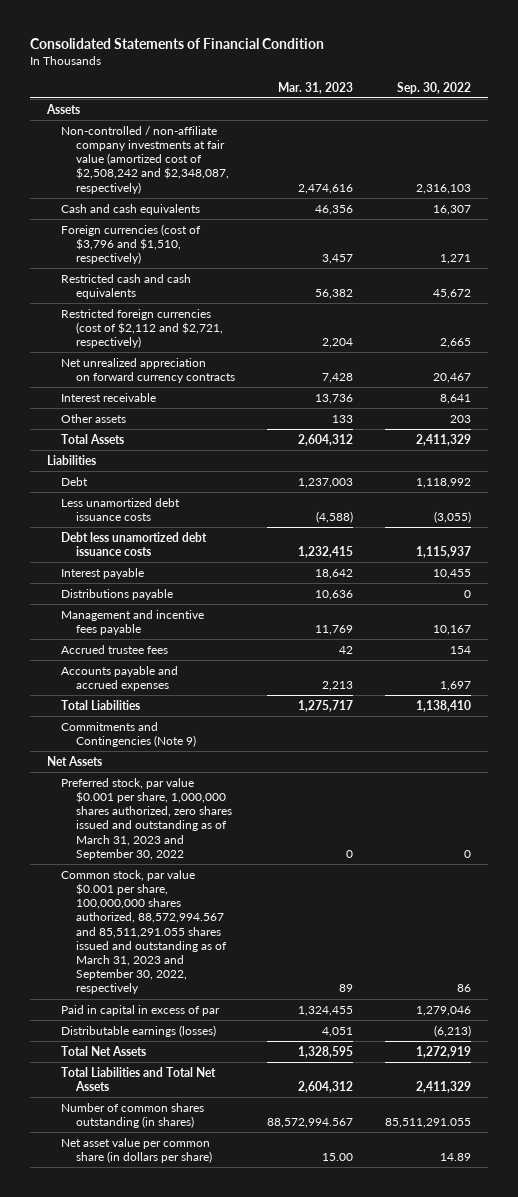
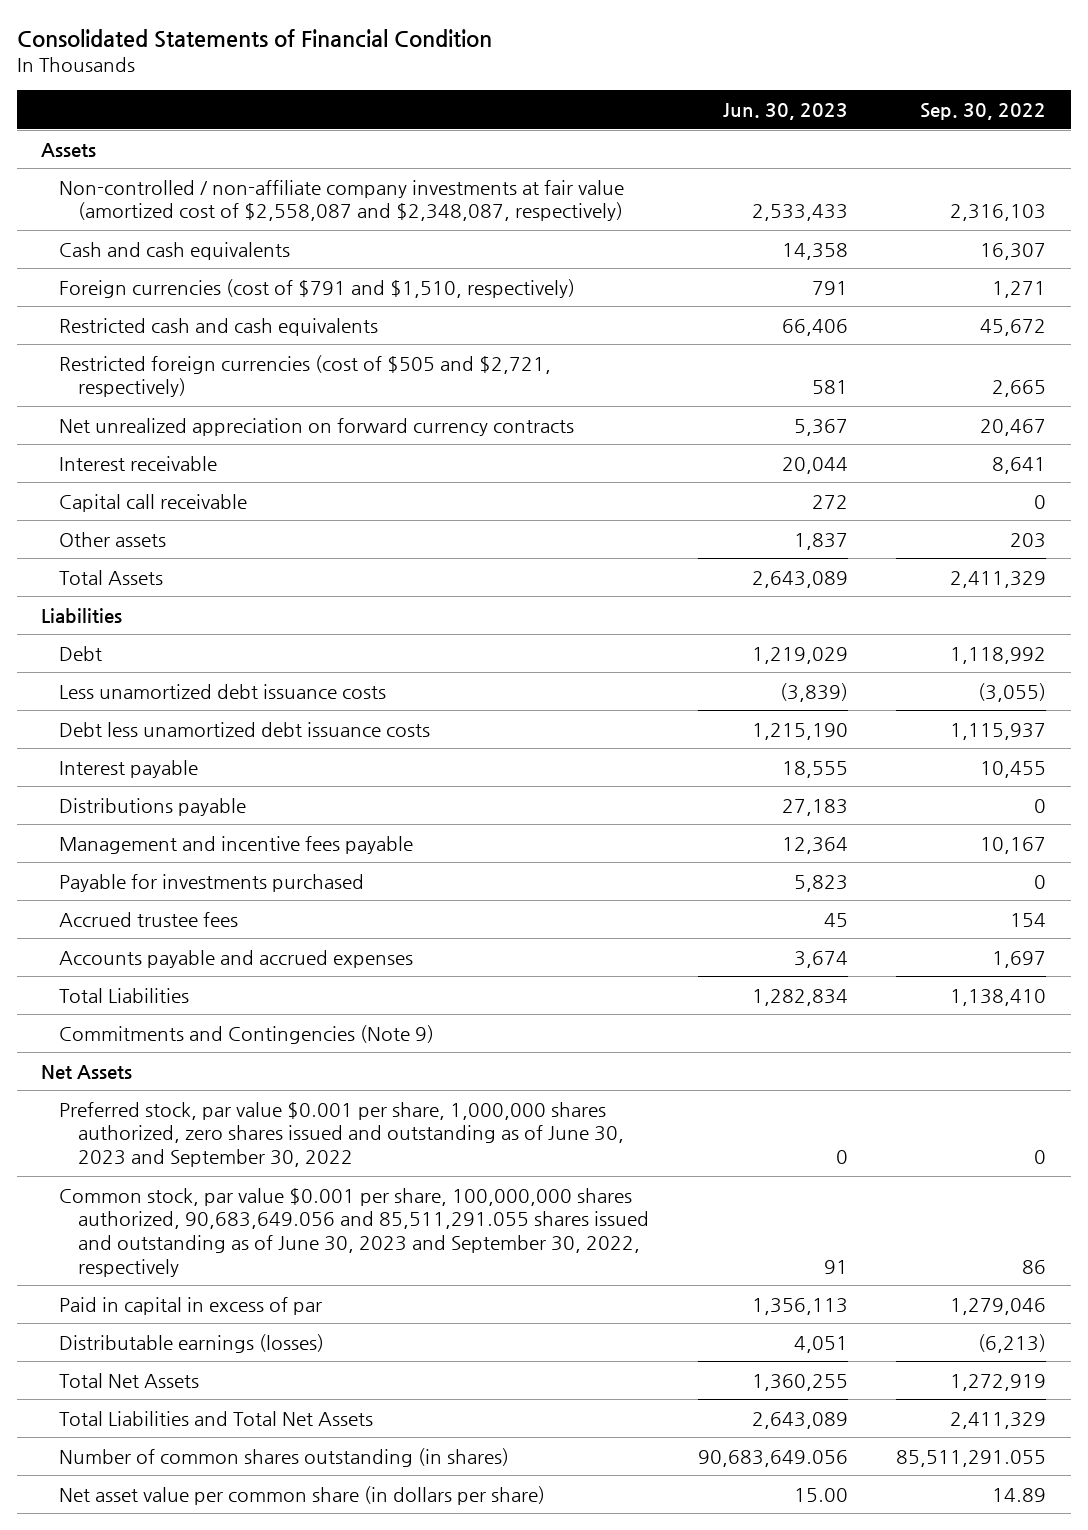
- | Mar. 31, 2023 | Sep. 30, 2022
+ | Jun. 30, 2023 | Sep. 30, 2022
- Non-controlled / non-affiliate company investments at fair value (amortized cost of $2,508,242 and $2,348,087, respectively) | 2,474,616 | 2,316,103
+ Non-controlled / non-affiliate company investments at fair value (amortized cost of $2,558,087 and $2,348,087, respectively) | 2,533,433 | 2,316,103
- Foreign currencies (cost of $3,796 and $1,510, respectively) | 3,457 | 1,271
+ Foreign currencies (cost of $791 and $1,510, respectively) | 791 | 1,271
- Restricted foreign currencies (cost of $2,112 and $2,721, respectively) | 2,204 | 2,665
+ Restricted foreign currencies (cost of $505 and $2,721, respectively) | 581 | 2,665
+ Capital call receivable | 272 | 0
+ Payable for investments purchased | 5,823 | 0
- Preferred stock, par value $0.001 per share, 1,000,000 shares authorized, zero shares issued and outstanding as of March 31, 2023 and September 30, 2022 | 0 | 0
- Common stock, par value $0.001 per share, 100,000,000 shares authorized, 88,572,994.567 and 85,511,291.055 shares issued and outstanding as of March 31, 2023 and September 30, 2022, respectively | 89 | 86
+ Preferred stock, par value $0.001 per share, 1,000,000 shares authorized, zero shares issued and outstanding as of June 30, 2023 and September 30, 2022 | 0 | 0
+ Common stock, par value $0.001 per share, 100,000,000 shares authorized, 90,683,649.056 and 85,511,291.055 shares issued and outstanding as of June 30, 2023 and September 30, 2022, respectively | 91 | 86

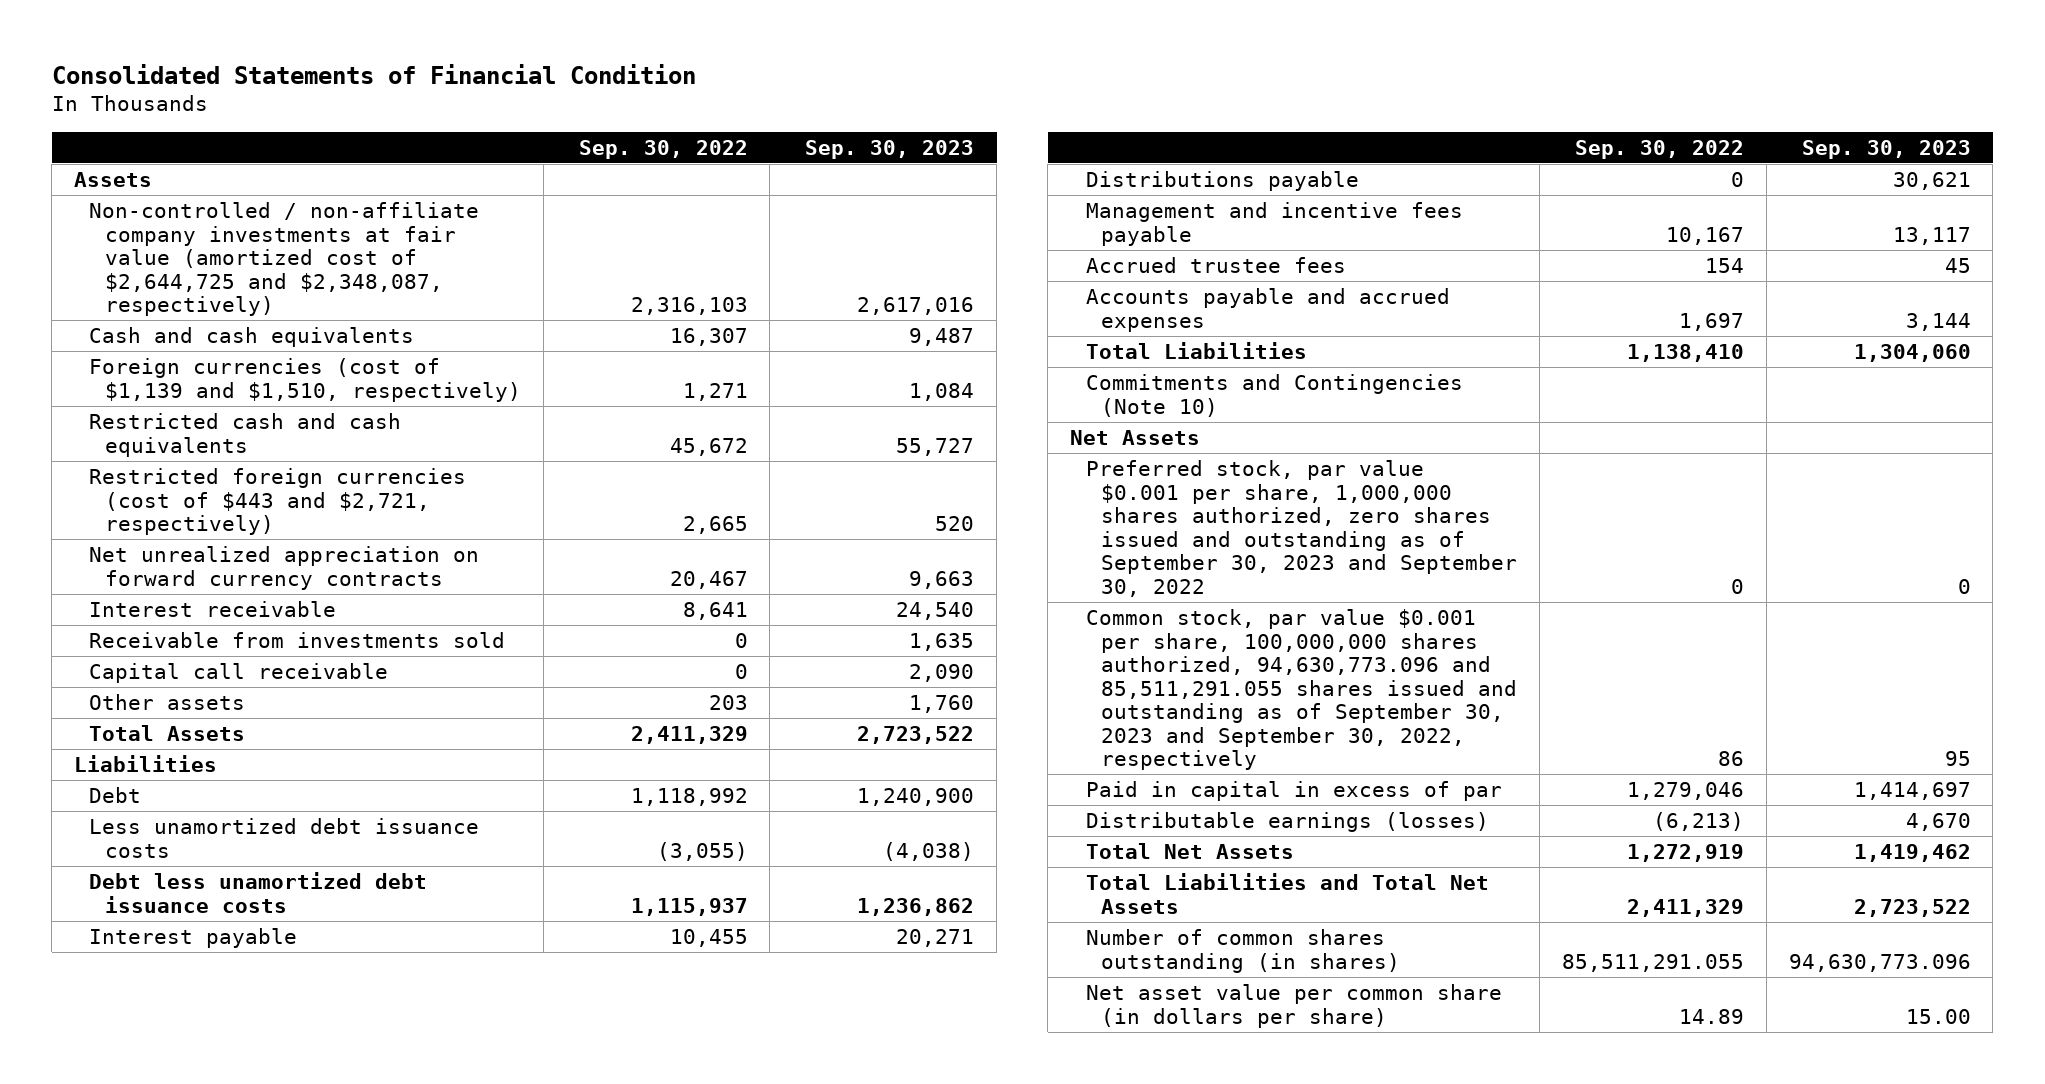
- | Jun. 30, 2023 | Sep. 30, 2022
+ | Sep. 30, 2022 | Sep. 30, 2023
- Non-controlled / non-affiliate company investments at fair value (amortized cost of $2,558,087 and $2,348,087, respectively) | 2,533,433 | 2,316,103
+ Non-controlled / non-affiliate company investments at fair value (amortized cost of $2,644,725 and $2,348,087, respectively) | 2,316,103 | 2,617,016
- Foreign currencies (cost of $791 and $1,510, respectively) | 791 | 1,271
+ Foreign currencies (cost of $1,139 and $1,510, respectively) | 1,271 | 1,084
- Restricted foreign currencies (cost of $505 and $2,721, respectively) | 581 | 2,665
+ Restricted foreign currencies (cost of $443 and $2,721, respectively) | 2,665 | 520
+ Receivable from investments sold | 0 | 1,635
- Payable for investments purchased | 5,823 | 0
- Commitments and Contingencies (Note 9)
+ Commitments and Contingencies (Note 10)
- Preferred stock, par value $0.001 per share, 1,000,000 shares authorized, zero shares issued and outstanding as of June 30, 2023 and September 30, 2022 | 0 | 0
- Common stock, par value $0.001 per share, 100,000,000 shares authorized, 90,683,649.056 and 85,511,291.055 shares issued and outstanding as of June 30, 2023 and September 30, 2022, respectively | 91 | 86
+ Preferred stock, par value $0.001 per share, 1,000,000 shares authorized, zero shares issued and outstanding as of September 30, 2023 and September 30, 2022 | 0 | 0
+ Common stock, par value $0.001 per share, 100,000,000 shares authorized, 94,630,773.096 and 85,511,291.055 shares issued and outstanding as of September 30, 2023 and September 30, 2022, respectively | 86 | 95

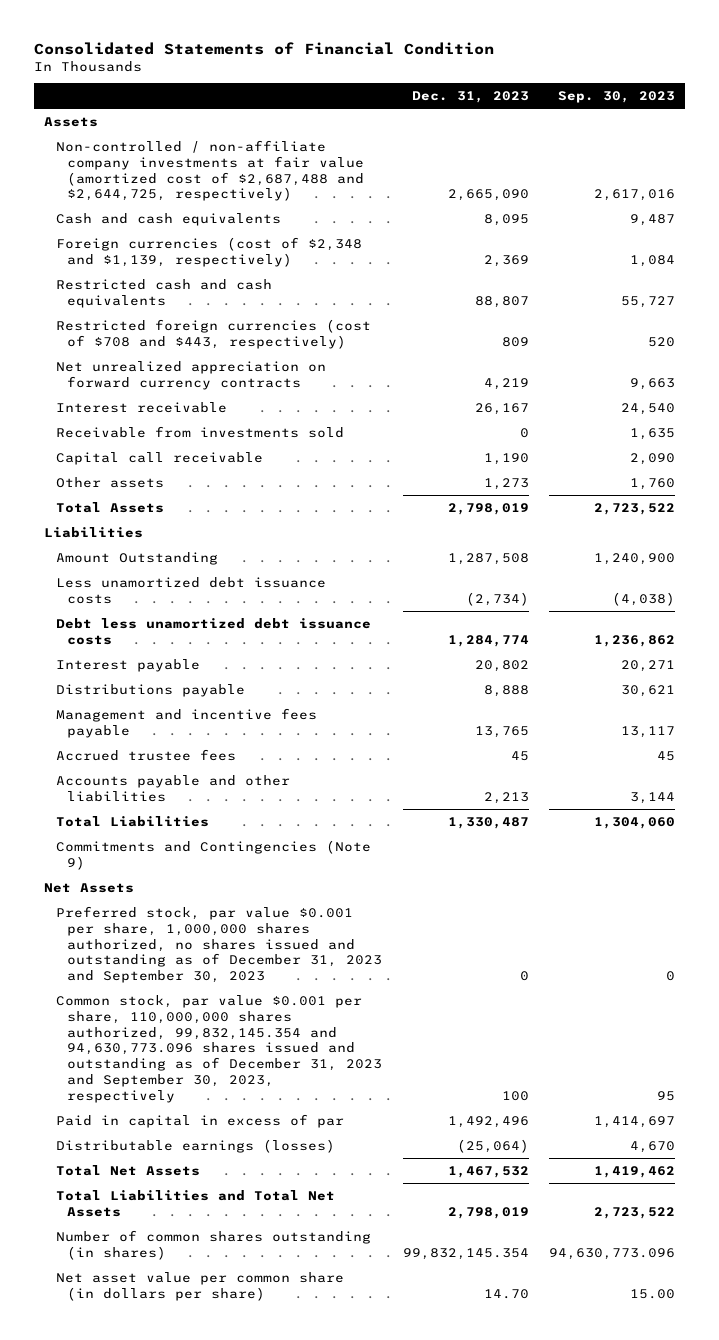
- | Sep. 30, 2022 | Sep. 30, 2023
+ | Dec. 31, 2023 | Sep. 30, 2023
- Non-controlled / non-affiliate company investments at fair value (amortized cost of $2,644,725 and $2,348,087, respectively) | 2,316,103 | 2,617,016
+ Non-controlled / non-affiliate company investments at fair value (amortized cost of $2,687,488 and $2,644,725, respectively) | 2,665,090 | 2,617,016
- Foreign currencies (cost of $1,139 and $1,510, respectively) | 1,271 | 1,084
+ Foreign currencies (cost of $2,348 and $1,139, respectively) | 2,369 | 1,084
- Restricted foreign currencies (cost of $443 and $2,721, respectively) | 2,665 | 520
+ Restricted foreign currencies (cost of $708 and $443, respectively) | 809 | 520
- Debt | 1,118,992 | 1,240,900
+ Amount Outstanding | 1,287,508 | 1,240,900
- Accounts payable and accrued expenses | 1,697 | 3,144
+ Accounts payable and other liabilities | 2,213 | 3,144
- Commitments and Contingencies (Note 10)
+ Commitments and Contingencies (Note 9)
- Preferred stock, par value $0.001 per share, 1,000,000 shares authorized, zero shares issued and outstanding as of September 30, 2023 and September 30, 2022 | 0 | 0
- Common stock, par value $0.001 per share, 100,000,000 shares authorized, 94,630,773.096 and 85,511,291.055 shares issued and outstanding as of September 30, 2023 and September 30, 2022, respectively | 86 | 95
+ Preferred stock, par value $0.001 per share, 1,000,000 shares authorized, no shares issued and outstanding as of December 31, 2023 and September 30, 2023 | 0 | 0
+ Common stock, par value $0.001 per share, 110,000,000 shares authorized, 99,832,145.354 and 94,630,773.096 shares issued and outstanding as of December 31, 2023 and September 30, 2023, respectively | 100 | 95

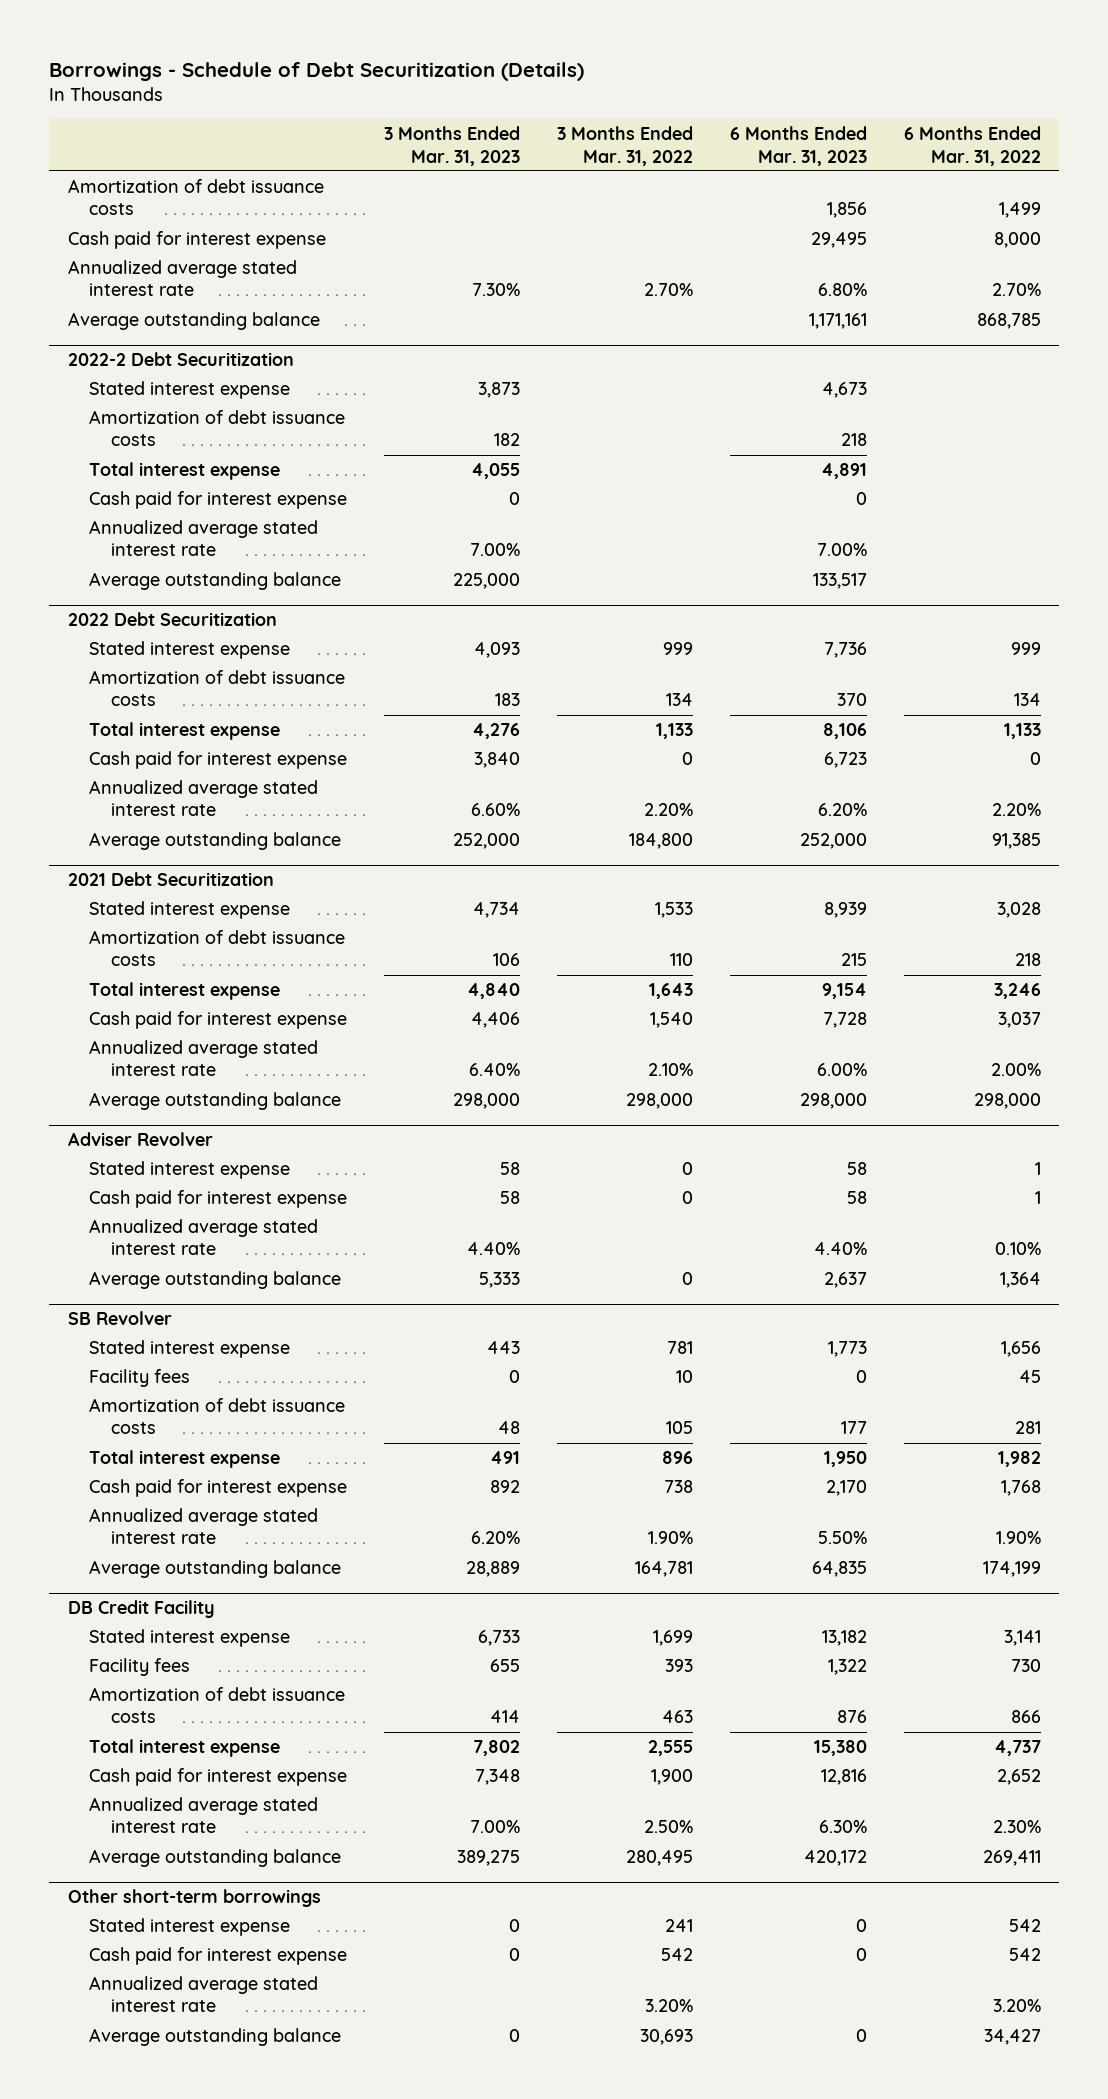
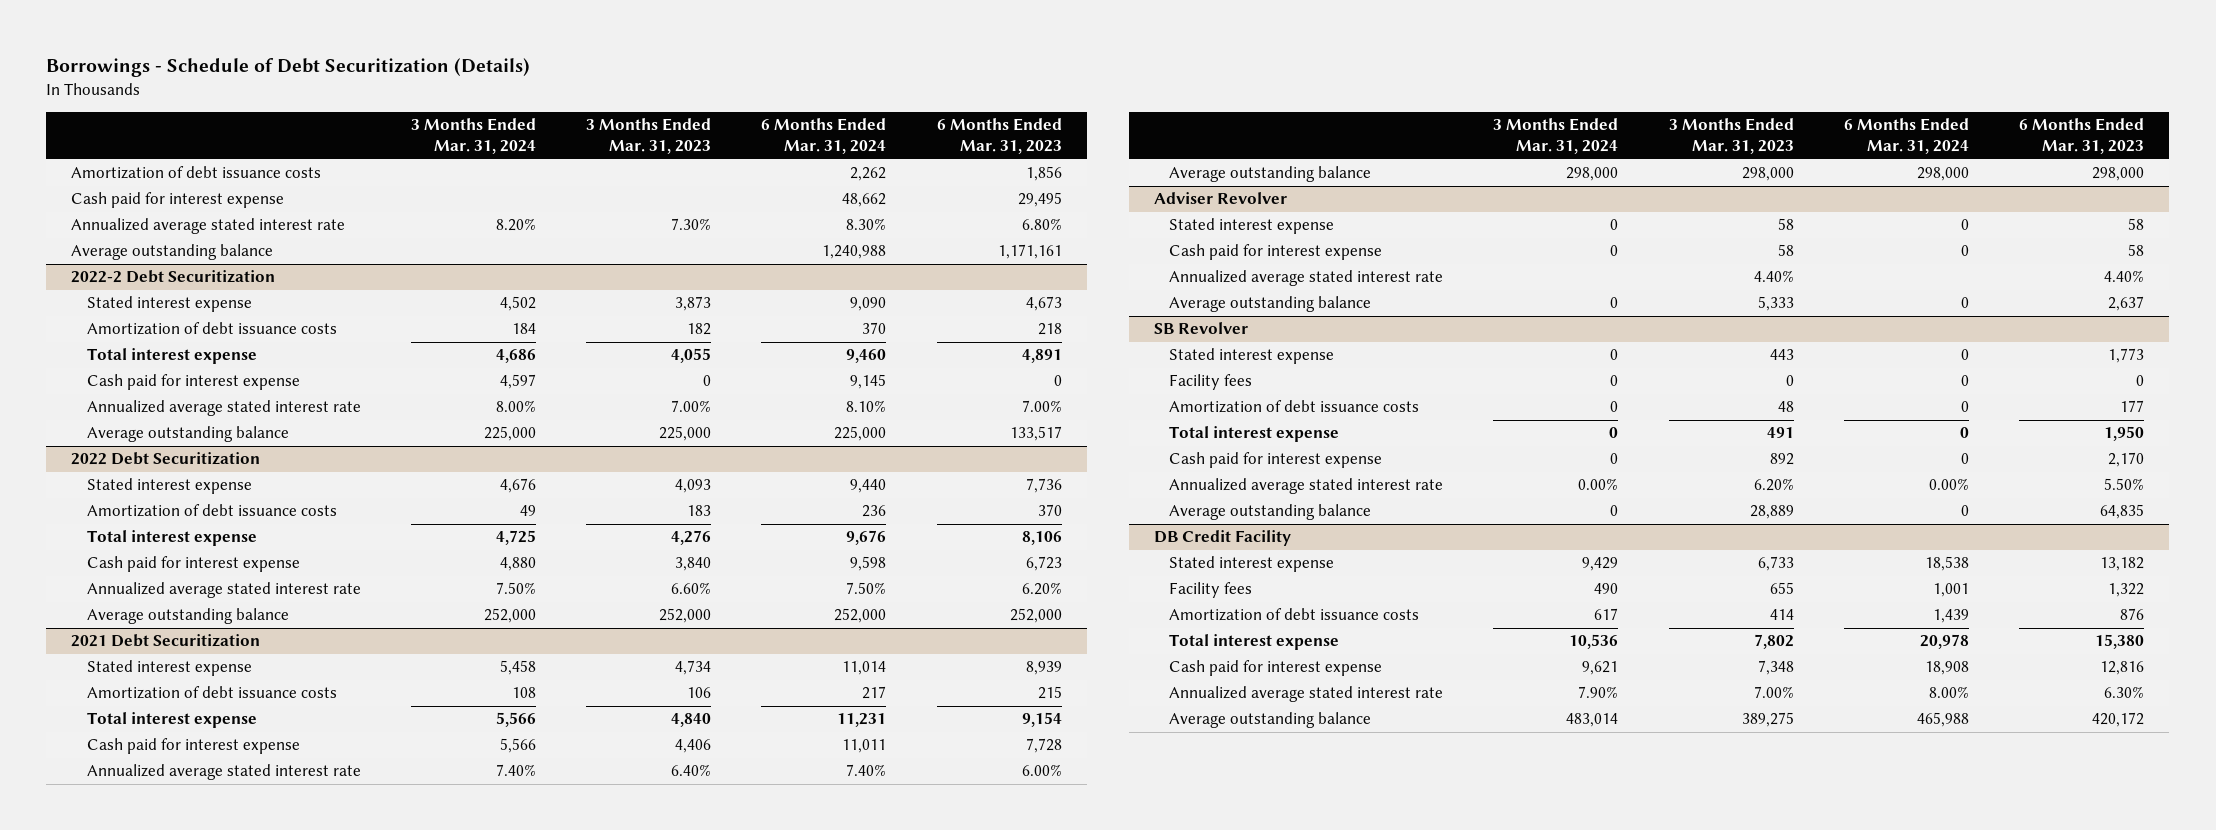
- | 3 Months Ended Mar. 31, 2023 | 3 Months Ended Mar. 31, 2022 | 6 Months Ended Mar. 31, 2023 | 6 Months Ended Mar. 31, 2022
+ | 3 Months Ended Mar. 31, 2024 | 3 Months Ended Mar. 31, 2023 | 6 Months Ended Mar. 31, 2024 | 6 Months Ended Mar. 31, 2023
- Other short-term borrowings
- Stated interest expense | 0 | 241 | 0 | 542
- Cash paid for interest expense | 0 | 542 | 0 | 542
- Annualized average stated interest rate | | 3.20% | | 3.20%
- Average outstanding balance | 0 | 30,693 | 0 | 34,427

